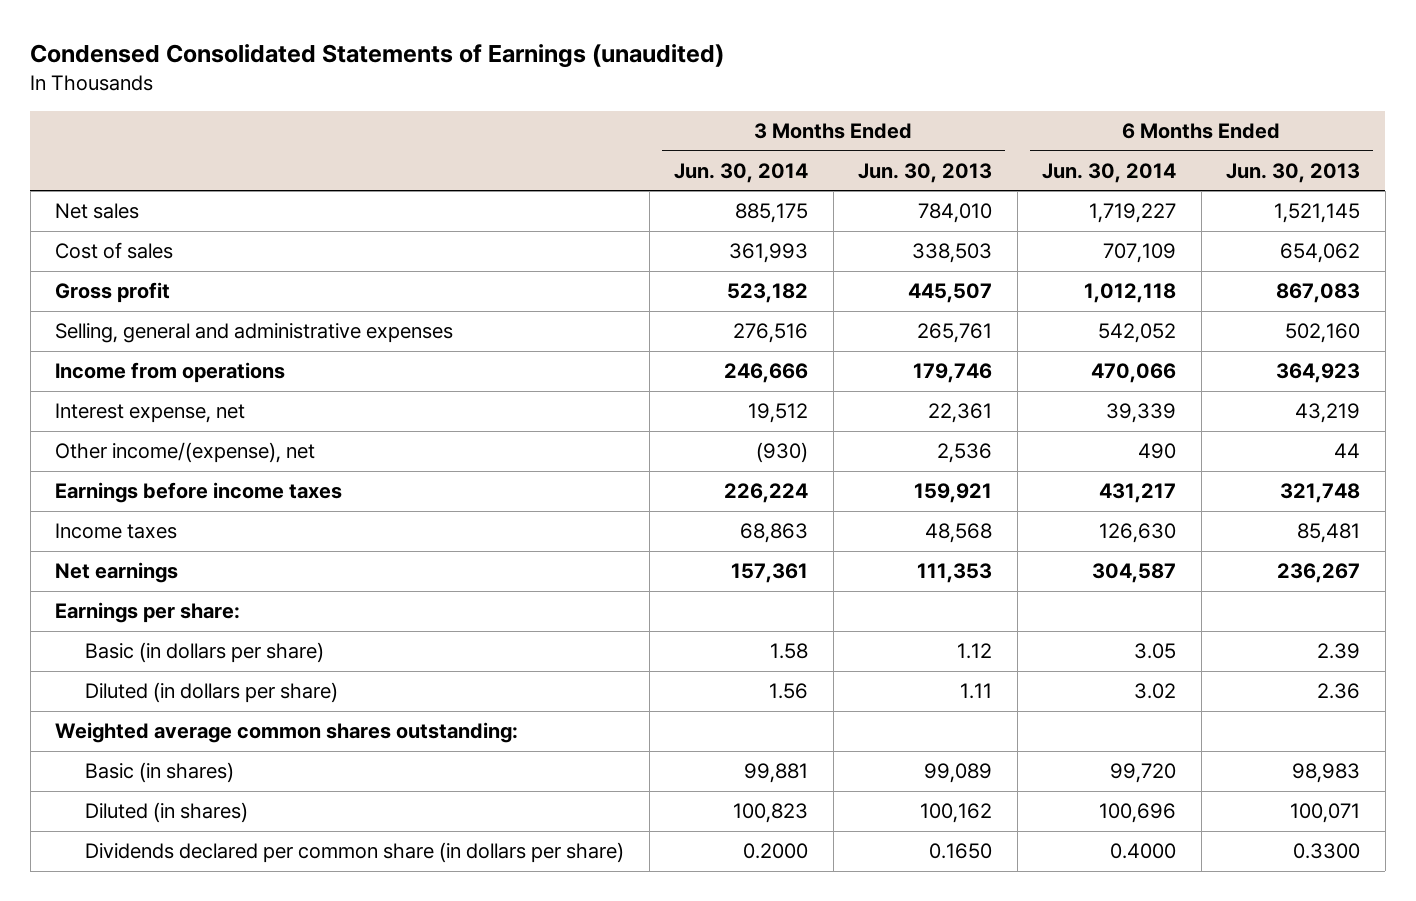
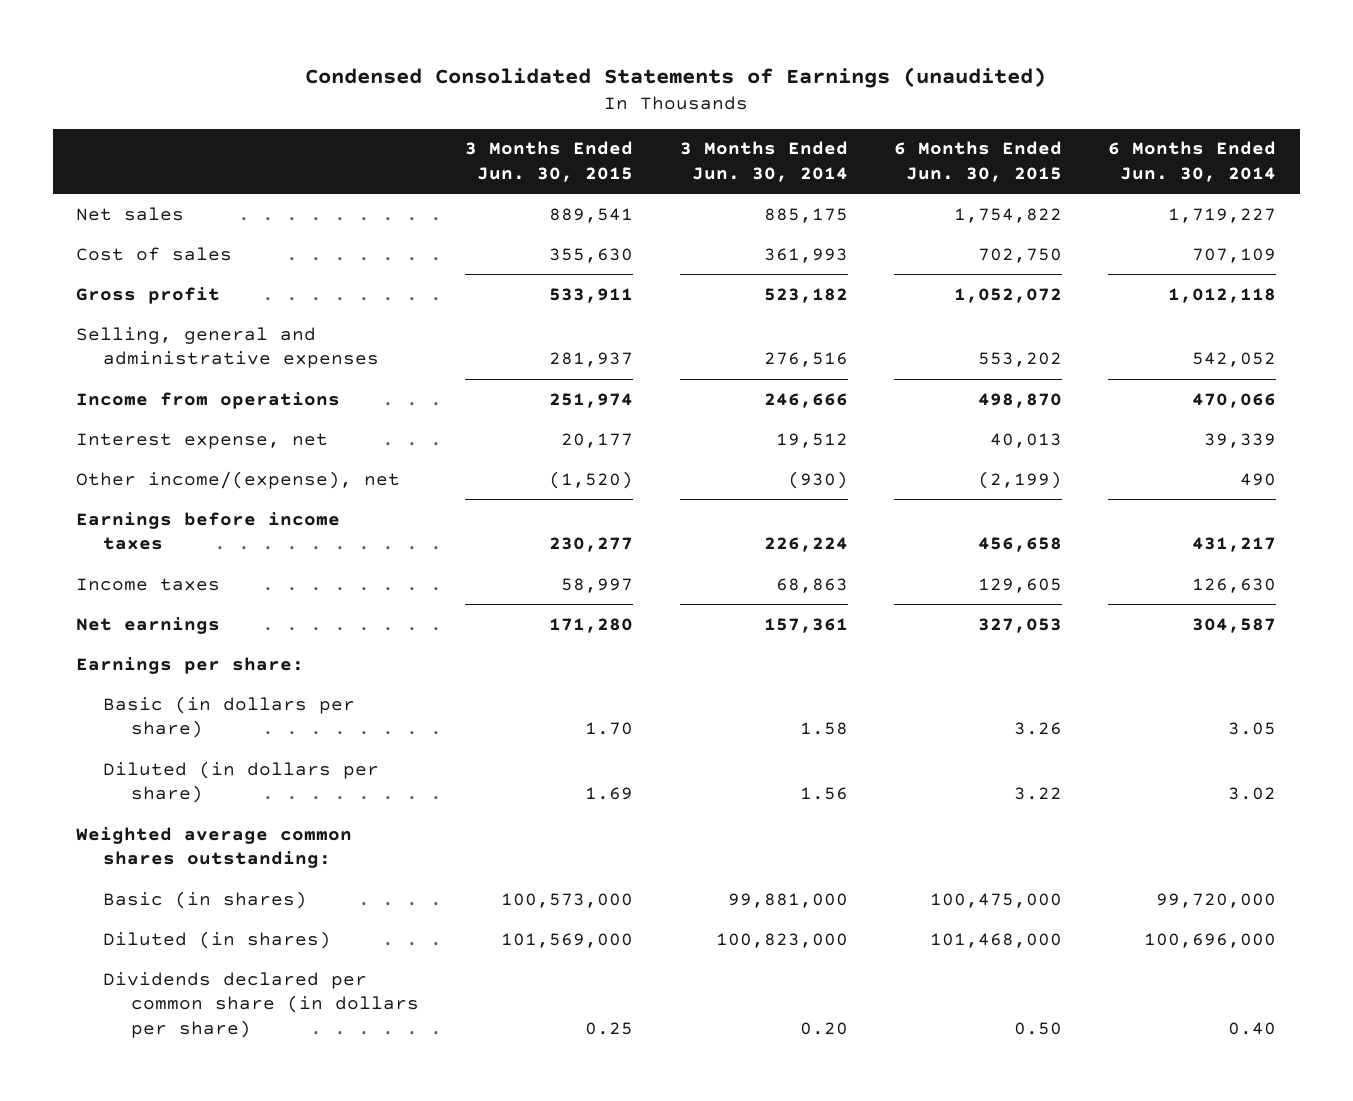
- | 3 Months Ended Jun. 30, 2014 | 3 Months Ended Jun. 30, 2013 | 6 Months Ended Jun. 30, 2014 | 6 Months Ended Jun. 30, 2013
+ | 3 Months Ended Jun. 30, 2015 | 3 Months Ended Jun. 30, 2014 | 6 Months Ended Jun. 30, 2015 | 6 Months Ended Jun. 30, 2014
- Basic (in shares) | 99,881 | 99,089 | 99,720 | 98,983
- Diluted (in shares) | 100,823 | 100,162 | 100,696 | 100,071
- Dividends declared per common share (in dollars per share) | 0.2000 | 0.1650 | 0.4000 | 0.3300
+ Basic (in shares) | 100,573,000 | 99,881,000 | 100,475,000 | 99,720,000
+ Diluted (in shares) | 101,569,000 | 100,823,000 | 101,468,000 | 100,696,000
+ Dividends declared per common share (in dollars per share) | 0.25 | 0.20 | 0.50 | 0.40

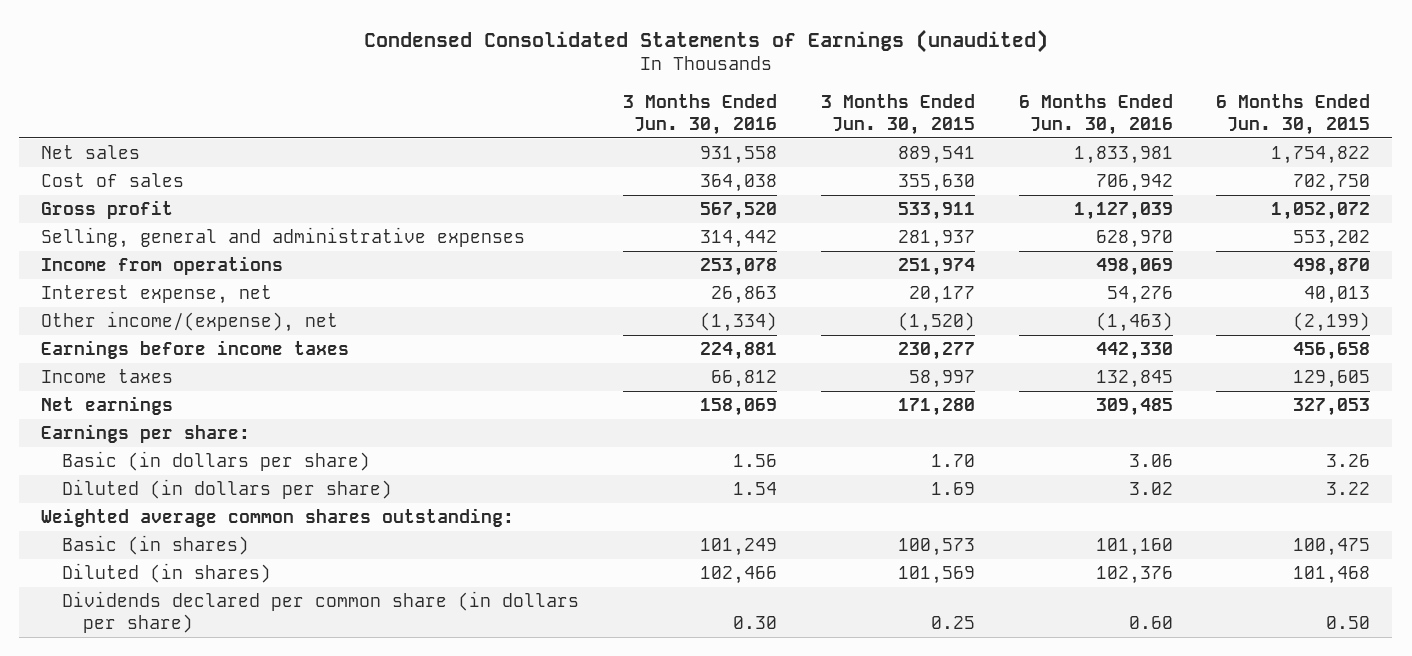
- | 3 Months Ended Jun. 30, 2015 | 3 Months Ended Jun. 30, 2014 | 6 Months Ended Jun. 30, 2015 | 6 Months Ended Jun. 30, 2014
+ | 3 Months Ended Jun. 30, 2016 | 3 Months Ended Jun. 30, 2015 | 6 Months Ended Jun. 30, 2016 | 6 Months Ended Jun. 30, 2015
- Basic (in shares) | 100,573,000 | 99,881,000 | 100,475,000 | 99,720,000
- Diluted (in shares) | 101,569,000 | 100,823,000 | 101,468,000 | 100,696,000
+ Basic (in shares) | 101,249 | 100,573 | 101,160 | 100,475
+ Diluted (in shares) | 102,466 | 101,569 | 102,376 | 101,468

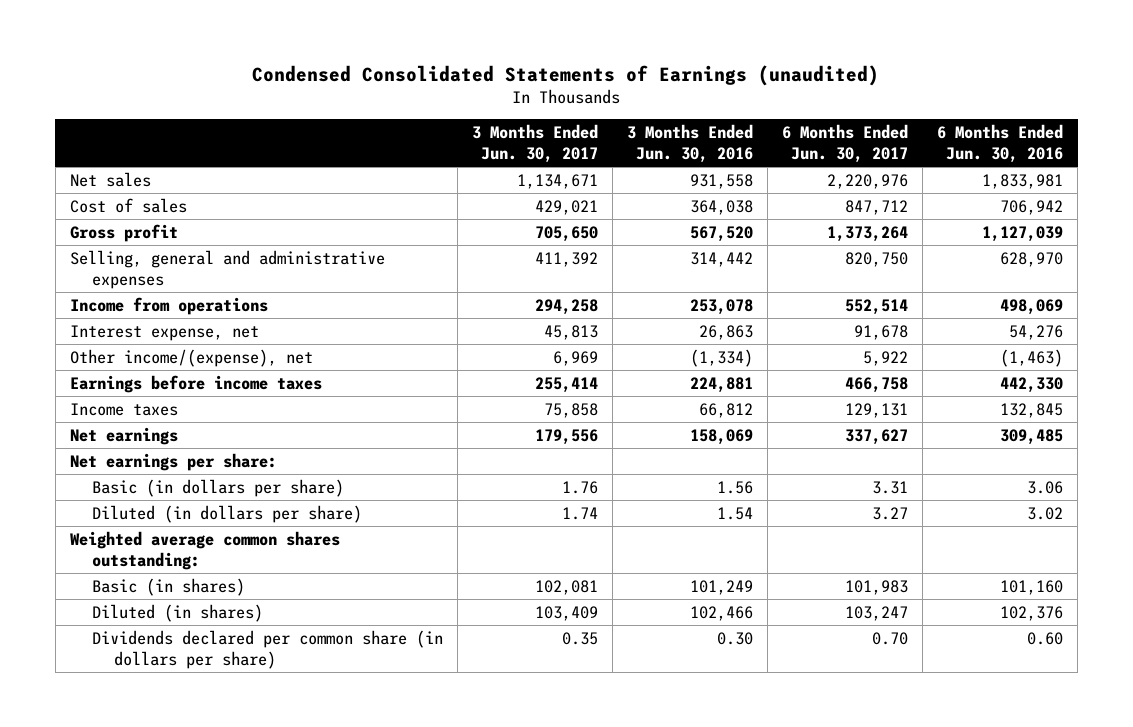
- | 3 Months Ended Jun. 30, 2016 | 3 Months Ended Jun. 30, 2015 | 6 Months Ended Jun. 30, 2016 | 6 Months Ended Jun. 30, 2015
+ | 3 Months Ended Jun. 30, 2017 | 3 Months Ended Jun. 30, 2016 | 6 Months Ended Jun. 30, 2017 | 6 Months Ended Jun. 30, 2016
- Earnings per share:
+ Net earnings per share:

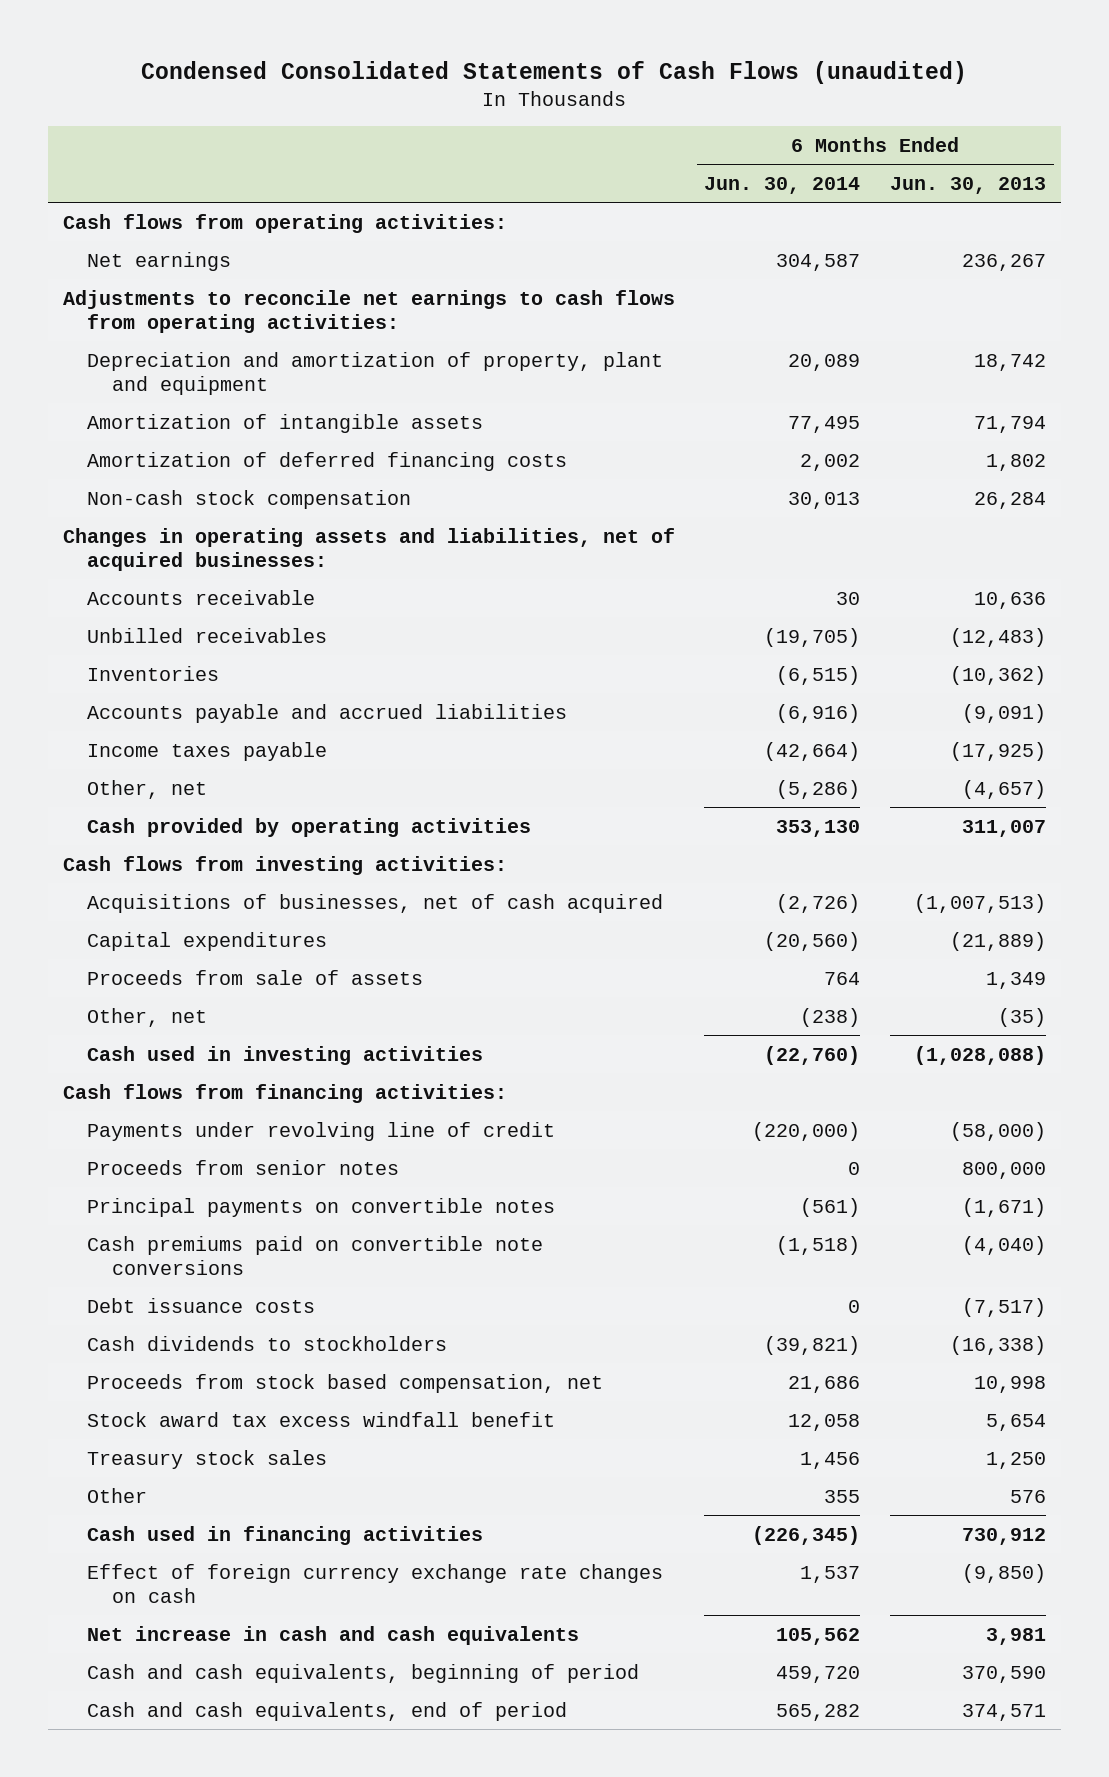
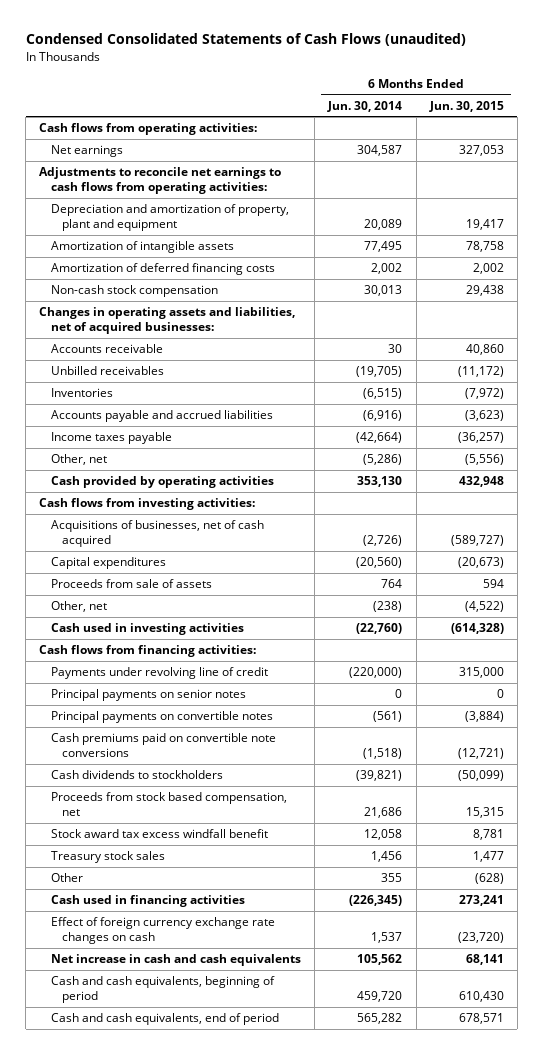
- | 6 Months Ended Jun. 30, 2014 | 6 Months Ended Jun. 30, 2013
+ | 6 Months Ended Jun. 30, 2014 | 6 Months Ended Jun. 30, 2015
- Proceeds from senior notes | 0 | 800,000
+ Principal payments on senior notes | 0 | 0
- Debt issuance costs | 0 | (7,517)

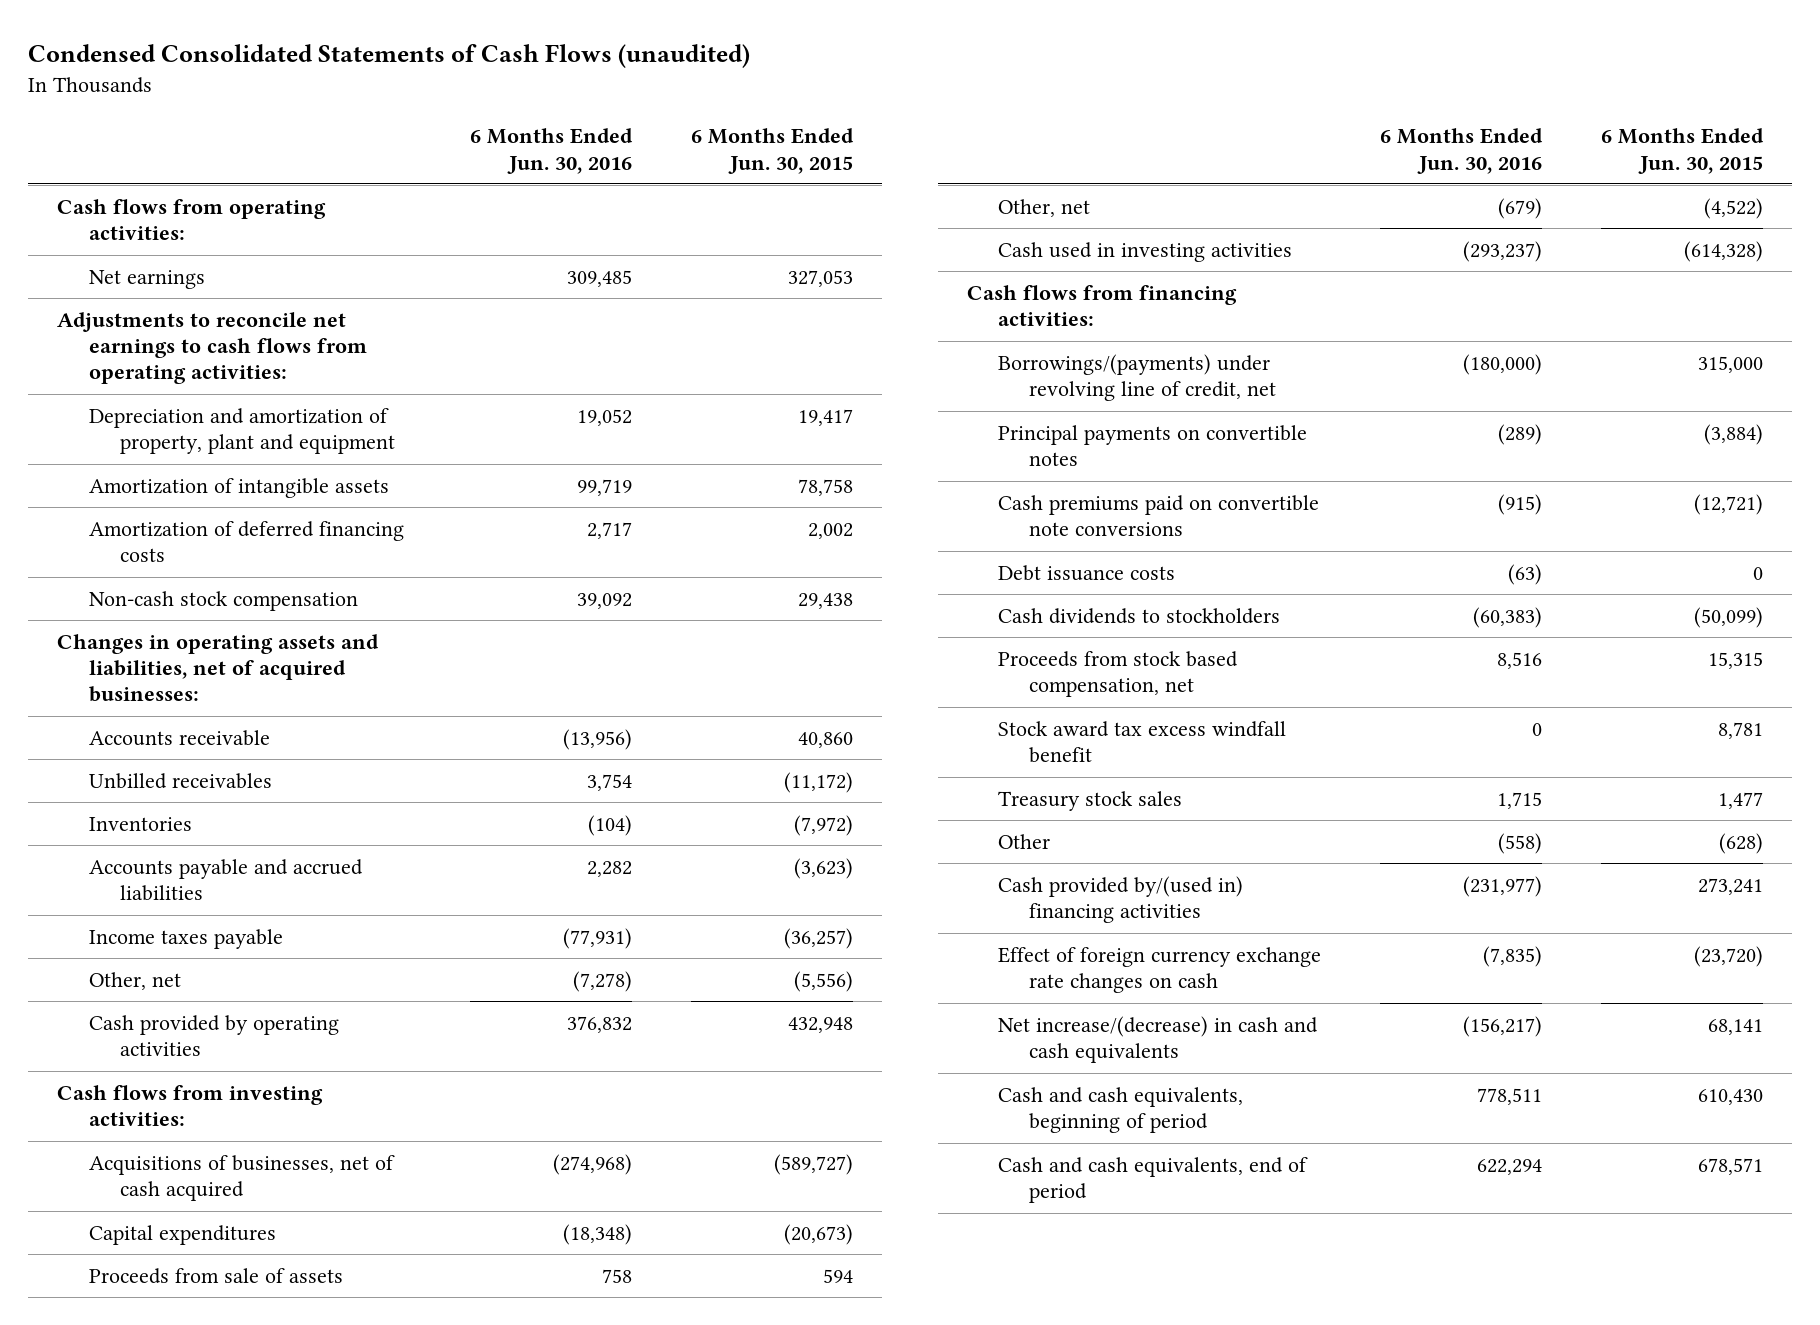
- | 6 Months Ended Jun. 30, 2014 | 6 Months Ended Jun. 30, 2015
+ | 6 Months Ended Jun. 30, 2016 | 6 Months Ended Jun. 30, 2015
- Payments under revolving line of credit | (220,000) | 315,000
- Principal payments on senior notes | 0 | 0
+ Borrowings/(payments) under revolving line of credit, net | (180,000) | 315,000
+ Debt issuance costs | (63) | 0
- Cash used in financing activities | (226,345) | 273,241
+ Cash provided by/(used in) financing activities | (231,977) | 273,241
- Net increase in cash and cash equivalents | 105,562 | 68,141
+ Net increase/(decrease) in cash and cash equivalents | (156,217) | 68,141

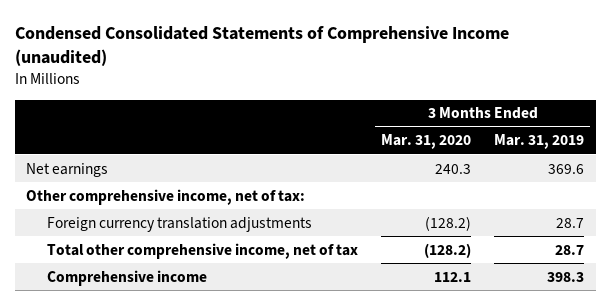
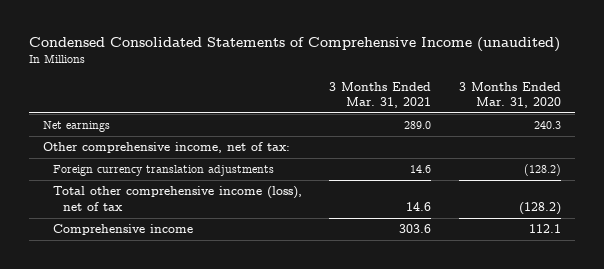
- | 3 Months Ended Mar. 31, 2020 | 3 Months Ended Mar. 31, 2019
+ | 3 Months Ended Mar. 31, 2021 | 3 Months Ended Mar. 31, 2020
- Total other comprehensive income, net of tax | (128.2) | 28.7
+ Total other comprehensive income (loss), net of tax | 14.6 | (128.2)

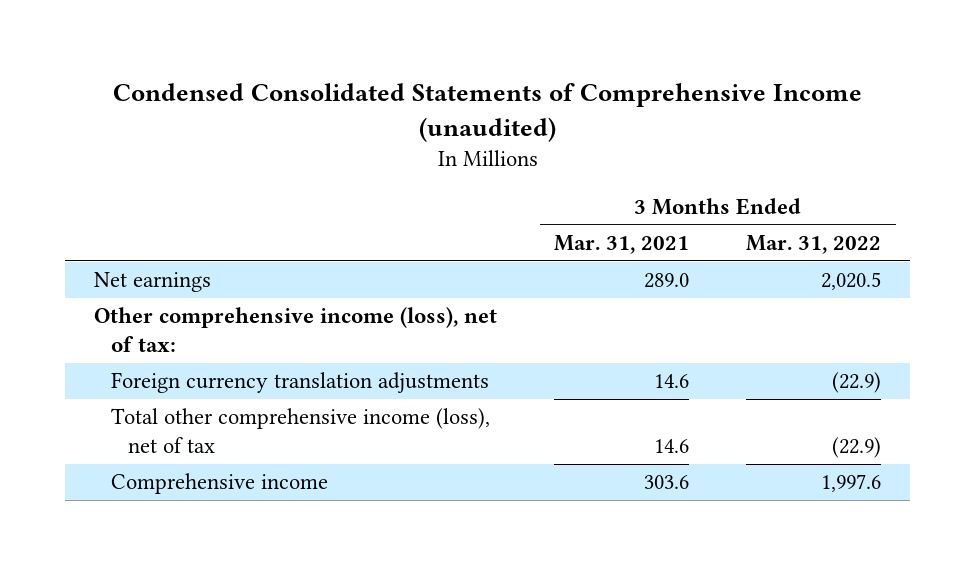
- | 3 Months Ended Mar. 31, 2021 | 3 Months Ended Mar. 31, 2020
+ | 3 Months Ended Mar. 31, 2021 | 3 Months Ended Mar. 31, 2022
- Other comprehensive income, net of tax:
+ Other comprehensive income (loss), net of tax:

